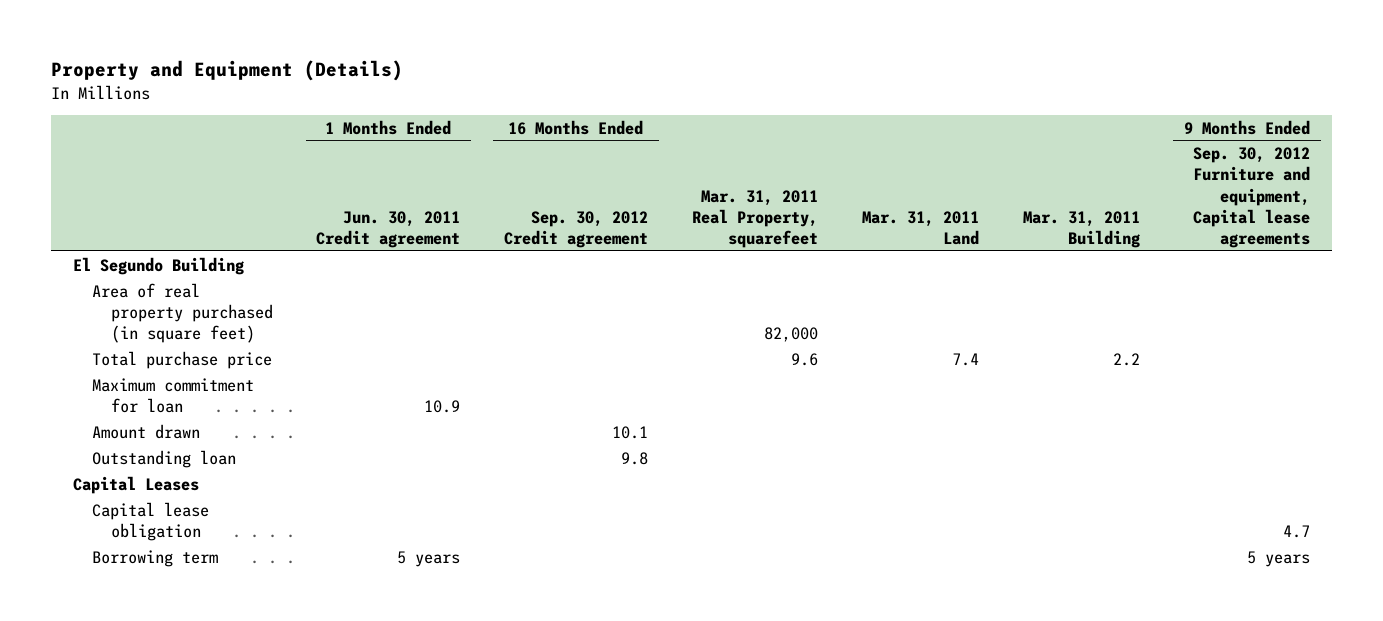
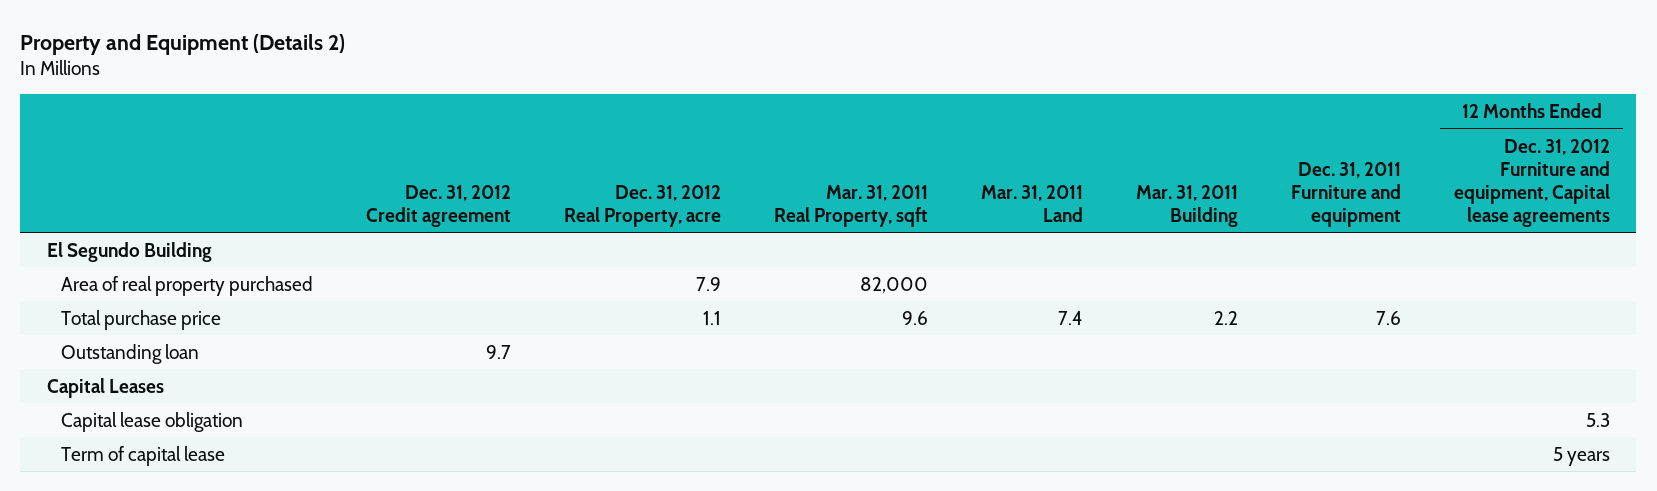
- Property and Equipment (Details)
+ Property and Equipment (Details 2)
- | 1 Months Ended Jun. 30, 2011 Credit agreement | 16 Months Ended Sep. 30, 2012 Credit agreement | Mar. 31, 2011 Real Property, squarefeet | Mar. 31, 2011 Land | Mar. 31, 2011 Building | 9 Months Ended Sep. 30, 2012 Furniture and equipment, Capital lease agreements
+ | Dec. 31, 2012 Credit agreement | Dec. 31, 2012 Real Property, acre | Mar. 31, 2011 Real Property, sqft | Mar. 31, 2011 Land | Mar. 31, 2011 Building | Dec. 31, 2011 Furniture and equipment | 12 Months Ended Dec. 31, 2012 Furniture and equipment, Capital lease agreements
- Area of real property purchased (in square feet) | | | 82,000 | | |
+ Area of real property purchased | | 7.9 | 82,000 | | | |
- Maximum commitment for loan | 10.9 | | | | |
- Amount drawn | | 10.1 | | | |
- Borrowing term | 5 years | | | | | 5 years
+ Term of capital lease | | | | | | | 5 years

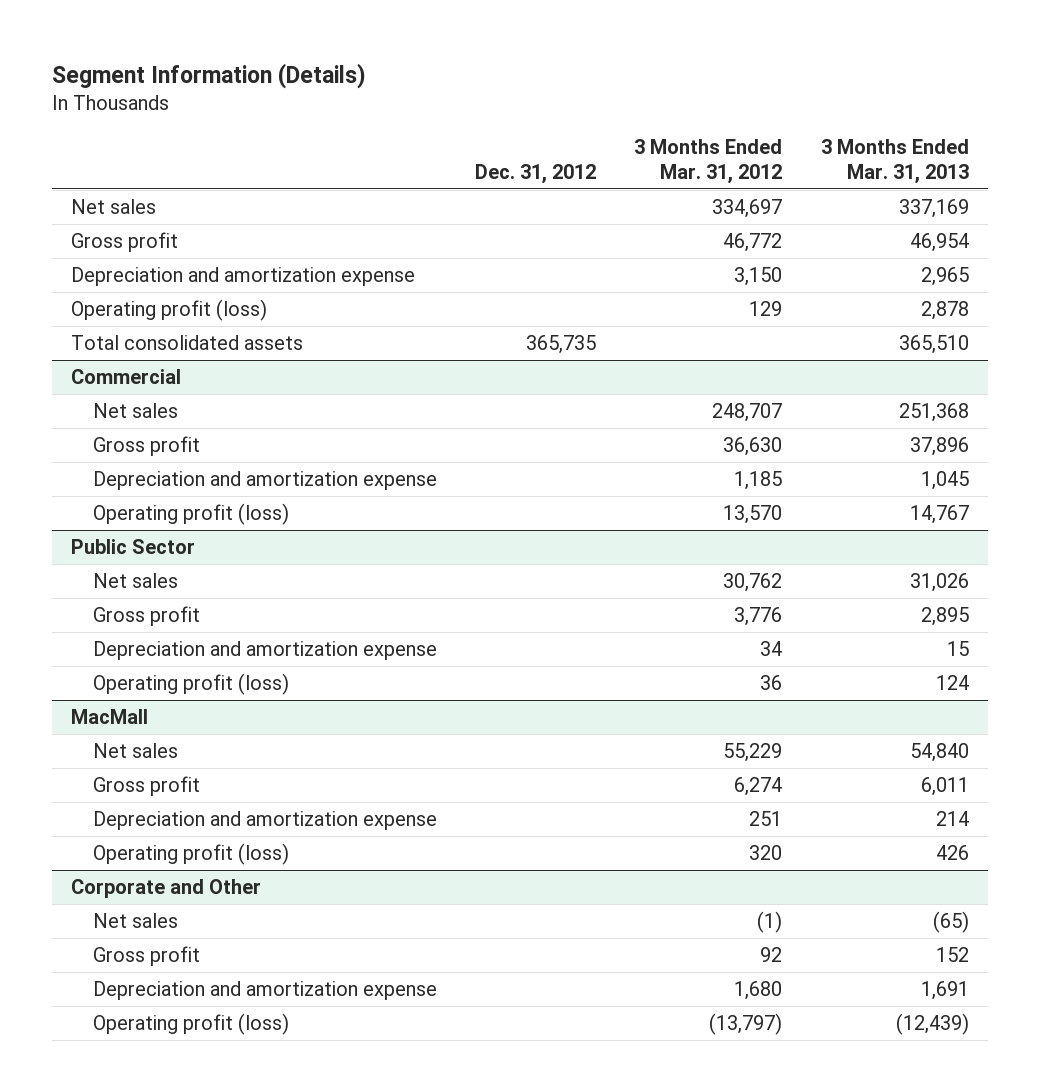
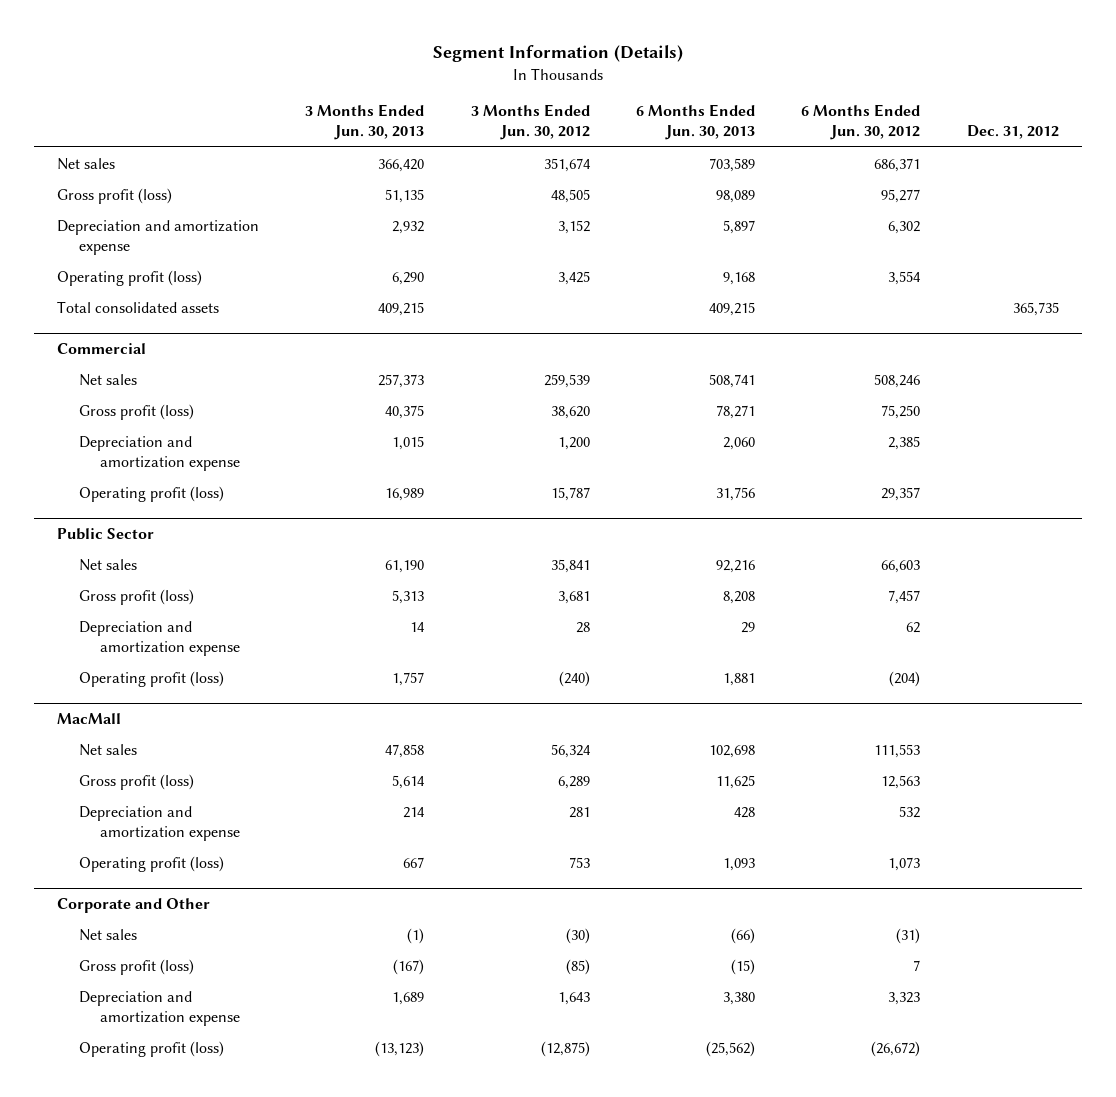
- | Dec. 31, 2012 | 3 Months Ended Mar. 31, 2012 | 3 Months Ended Mar. 31, 2013
+ | 3 Months Ended Jun. 30, 2013 | 3 Months Ended Jun. 30, 2012 | 6 Months Ended Jun. 30, 2013 | 6 Months Ended Jun. 30, 2012 | Dec. 31, 2012
- Gross profit | | 46,772 | 46,954
+ Gross profit (loss) | 51,135 | 48,505 | 98,089 | 95,277 |
@ Commercial
- Gross profit | | 36,630 | 37,896
+ Gross profit (loss) | 40,375 | 38,620 | 78,271 | 75,250 |
@ Public Sector
- Gross profit | | 3,776 | 2,895
+ Gross profit (loss) | 5,313 | 3,681 | 8,208 | 7,457 |
@ MacMall
- Gross profit | | 6,274 | 6,011
+ Gross profit (loss) | 5,614 | 6,289 | 11,625 | 12,563 |
@ Corporate and Other
- Gross profit | | 92 | 152
+ Gross profit (loss) | (167) | (85) | (15) | 7 |

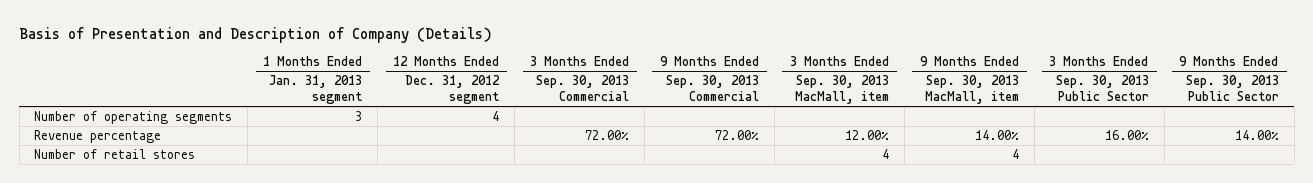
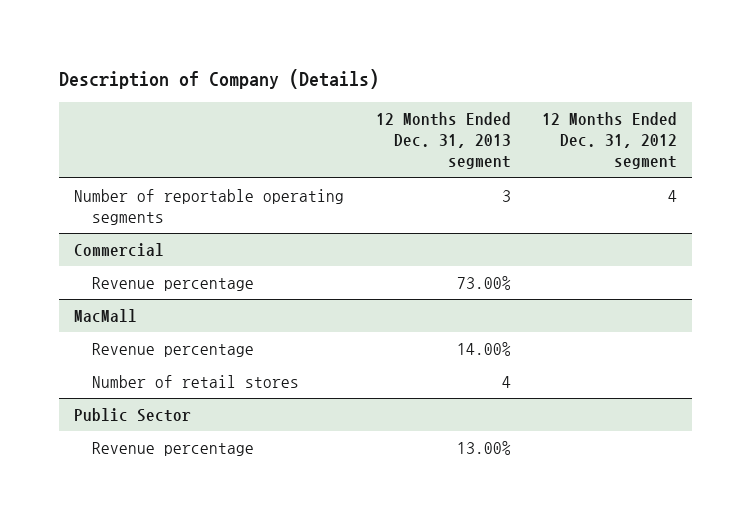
- Basis of Presentation and Description of Company (Details)
+ Description of Company (Details)
- | 1 Months Ended Jan. 31, 2013 segment | 12 Months Ended Dec. 31, 2012 segment | 3 Months Ended Sep. 30, 2013 Commercial | 9 Months Ended Sep. 30, 2013 Commercial | 3 Months Ended Sep. 30, 2013 MacMall, item | 9 Months Ended Sep. 30, 2013 MacMall, item | 3 Months Ended Sep. 30, 2013 Public Sector | 9 Months Ended Sep. 30, 2013 Public Sector
+ | 12 Months Ended Dec. 31, 2013 segment | 12 Months Ended Dec. 31, 2012 segment
- Number of operating segments | 3 | 4 | | | | | |
- Revenue percentage | | | 72.00% | 72.00% | 12.00% | 14.00% | 16.00% | 14.00%
- Number of retail stores | | | | | 4 | 4 | |
+ Number of reportable operating segments | 3 | 4
+ Commercial
+ Revenue percentage | 73.00% |
+ MacMall
+ Revenue percentage | 14.00% |
+ Number of retail stores | 4 |
+ Public Sector
+ Revenue percentage | 13.00% |

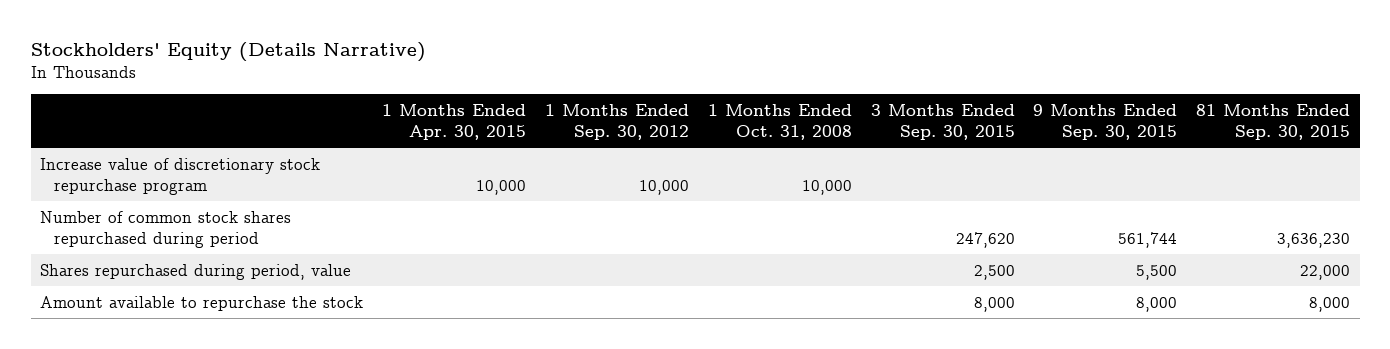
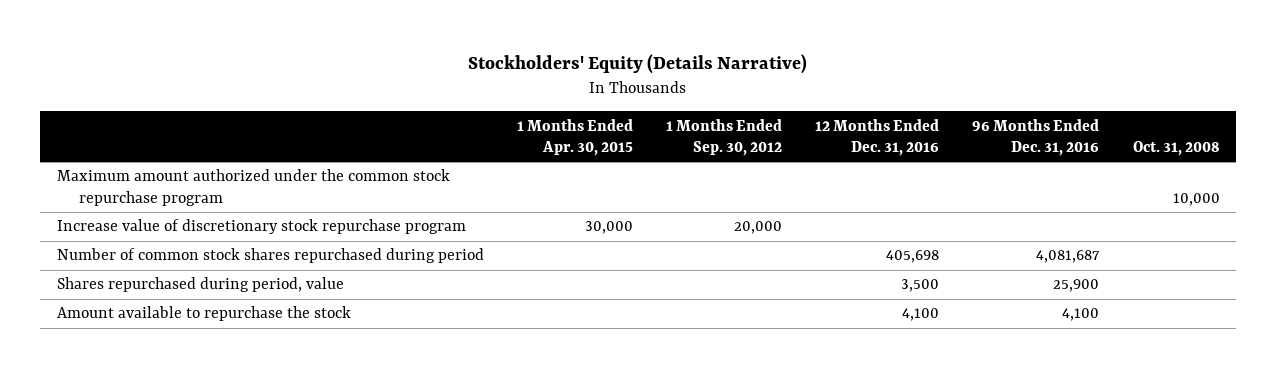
- | 1 Months Ended Apr. 30, 2015 | 1 Months Ended Sep. 30, 2012 | 1 Months Ended Oct. 31, 2008 | 3 Months Ended Sep. 30, 2015 | 9 Months Ended Sep. 30, 2015 | 81 Months Ended Sep. 30, 2015
+ | 1 Months Ended Apr. 30, 2015 | 1 Months Ended Sep. 30, 2012 | 12 Months Ended Dec. 31, 2016 | 96 Months Ended Dec. 31, 2016 | Oct. 31, 2008
- Increase value of discretionary stock repurchase program | 10,000 | 10,000 | 10,000 | | |
+ Maximum amount authorized under the common stock repurchase program | | | | | 10,000
+ Increase value of discretionary stock repurchase program | 30,000 | 20,000 | | |

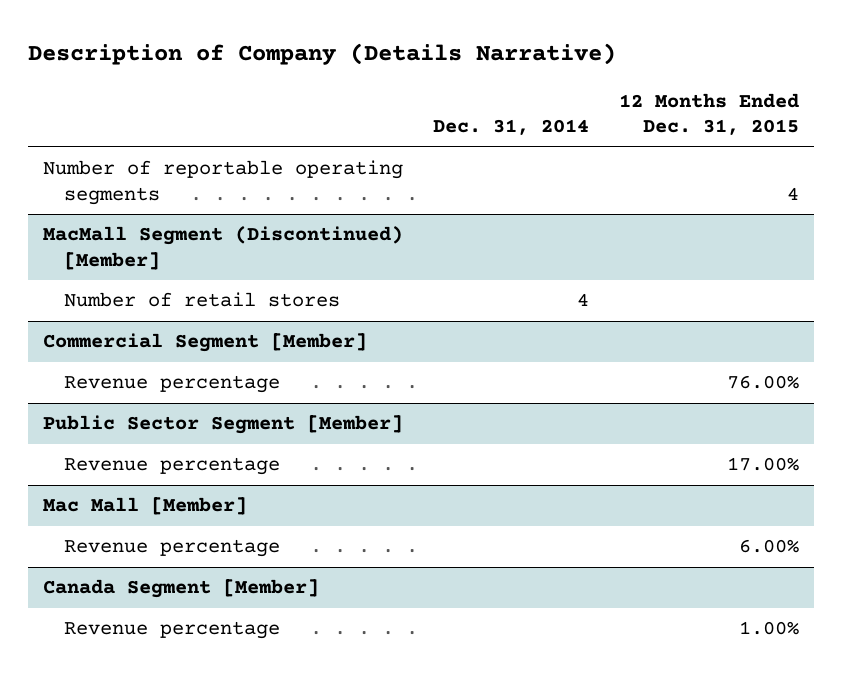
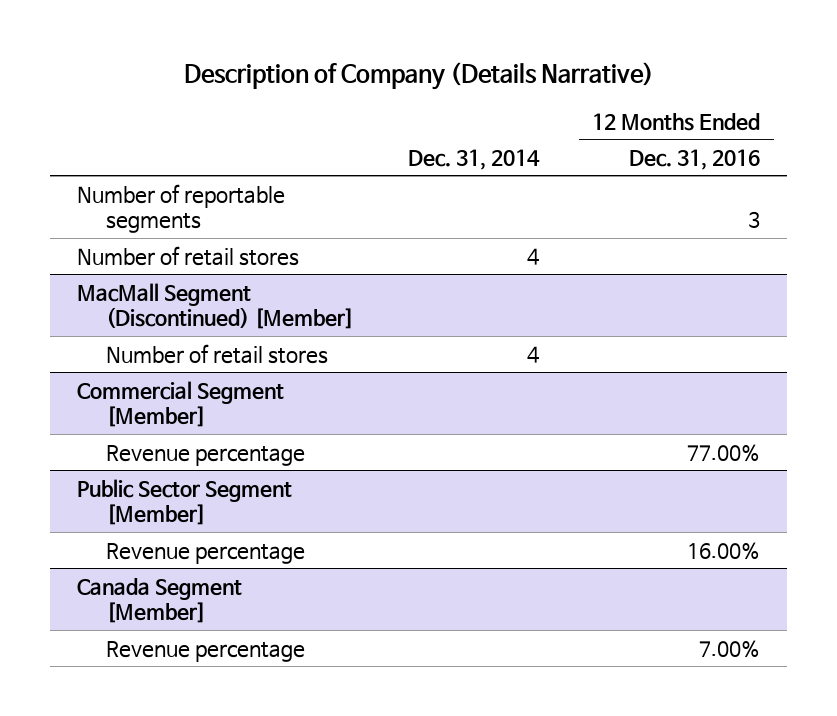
- | Dec. 31, 2014 | 12 Months Ended Dec. 31, 2015
+ | Dec. 31, 2014 | 12 Months Ended Dec. 31, 2016
- Number of reportable operating segments | | 4
+ Number of reportable segments | | 3
+ Number of retail stores | 4 |
- Mac Mall [Member]
- Revenue percentage | | 6.00%

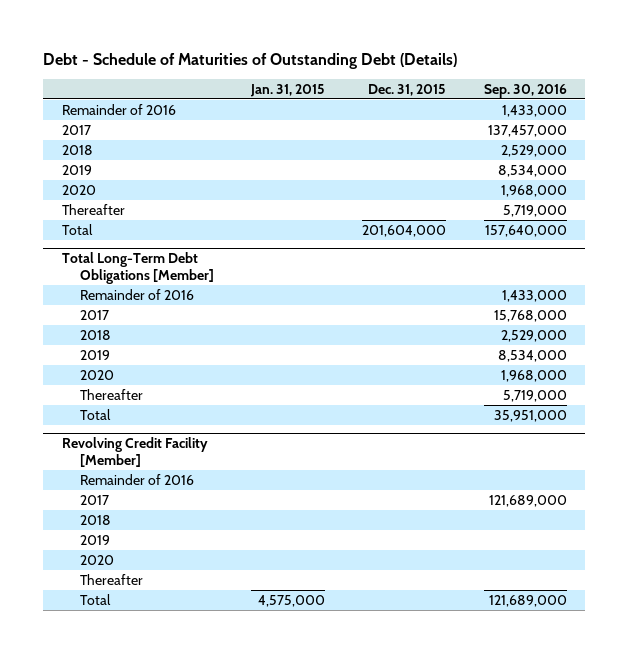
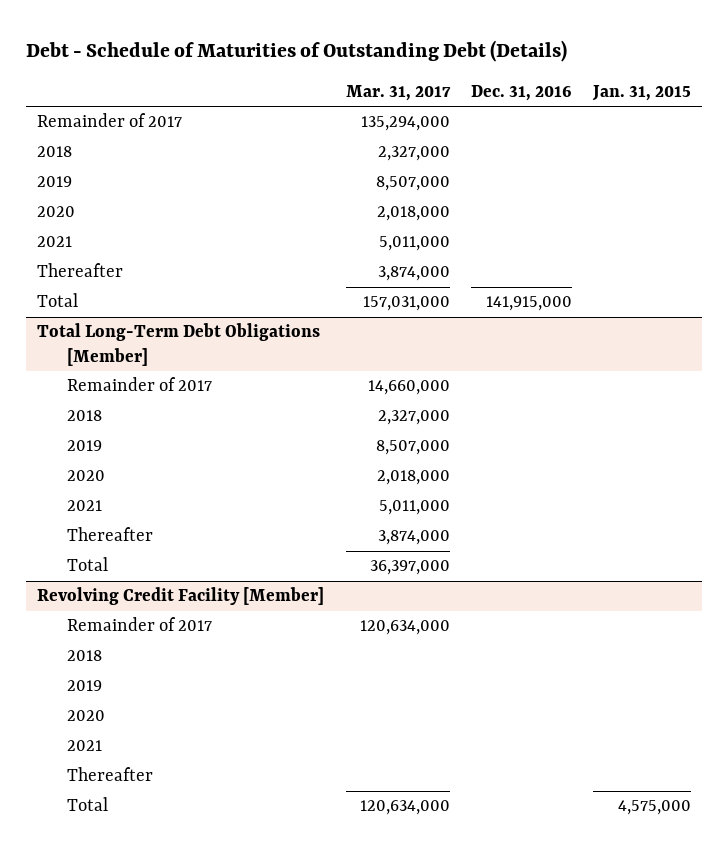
- | Jan. 31, 2015 | Dec. 31, 2015 | Sep. 30, 2016
+ | Mar. 31, 2017 | Dec. 31, 2016 | Jan. 31, 2015
- Remainder of 2016 | | | 1,433,000
- 2017 | | | 137,457,000
+ Remainder of 2017 | 135,294,000 | |
+ 2021 | 5,011,000 | |
@ Total Long-Term Debt Obligations [Member]
- Remainder of 2016 | | | 1,433,000
- 2017 | | | 15,768,000
+ Remainder of 2017 | 14,660,000 | |
+ 2021 | 5,011,000 | |
@ Revolving Credit Facility [Member]
- Remainder of 2016
- 2017 | | | 121,689,000
+ Remainder of 2017 | 120,634,000 | |
+ 2021

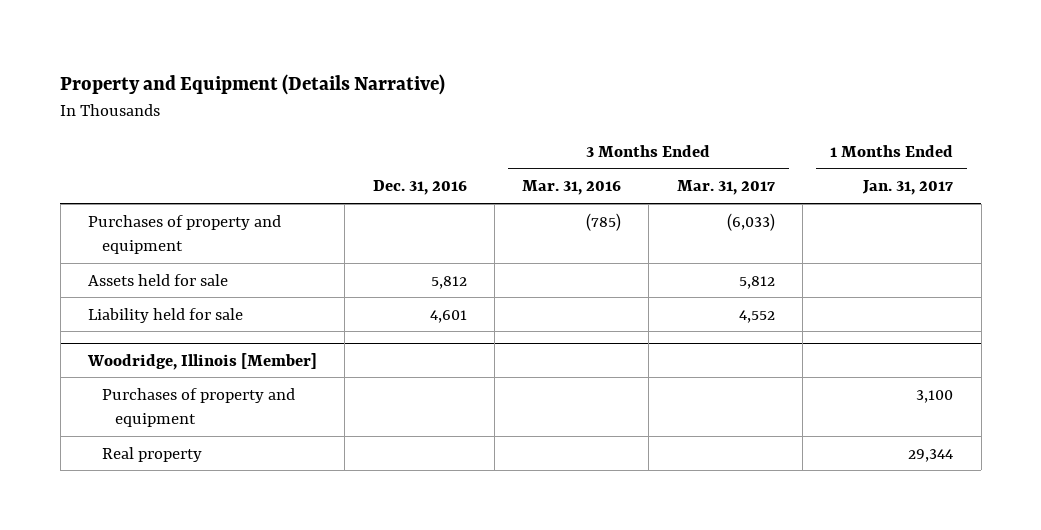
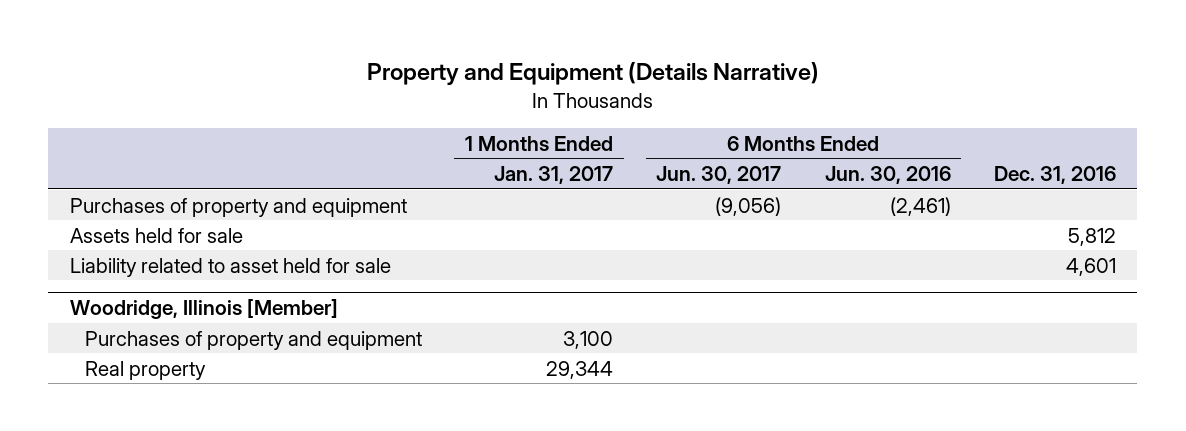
- | Dec. 31, 2016 | 3 Months Ended Mar. 31, 2016 | 3 Months Ended Mar. 31, 2017 | 1 Months Ended Jan. 31, 2017
+ | 1 Months Ended Jan. 31, 2017 | 6 Months Ended Jun. 30, 2017 | 6 Months Ended Jun. 30, 2016 | Dec. 31, 2016
- Liability held for sale | 4,601 | | 4,552 |
+ Liability related to asset held for sale | | | | 4,601

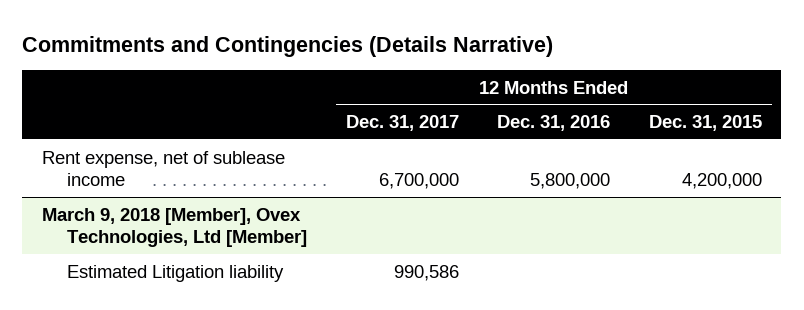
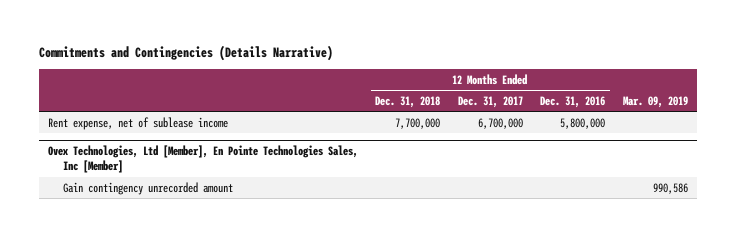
- | 12 Months Ended Dec. 31, 2017 | 12 Months Ended Dec. 31, 2016 | 12 Months Ended Dec. 31, 2015
+ | 12 Months Ended Dec. 31, 2018 | 12 Months Ended Dec. 31, 2017 | 12 Months Ended Dec. 31, 2016 | Mar. 09, 2019
- March 9, 2018 [Member], Ovex Technologies, Ltd [Member]
- Estimated Litigation liability | 990,586 | |
+ Ovex Technologies, Ltd [Member], En Pointe Technologies Sales, Inc [Member]
+ Gain contingency unrecorded amount | | | | 990,586

